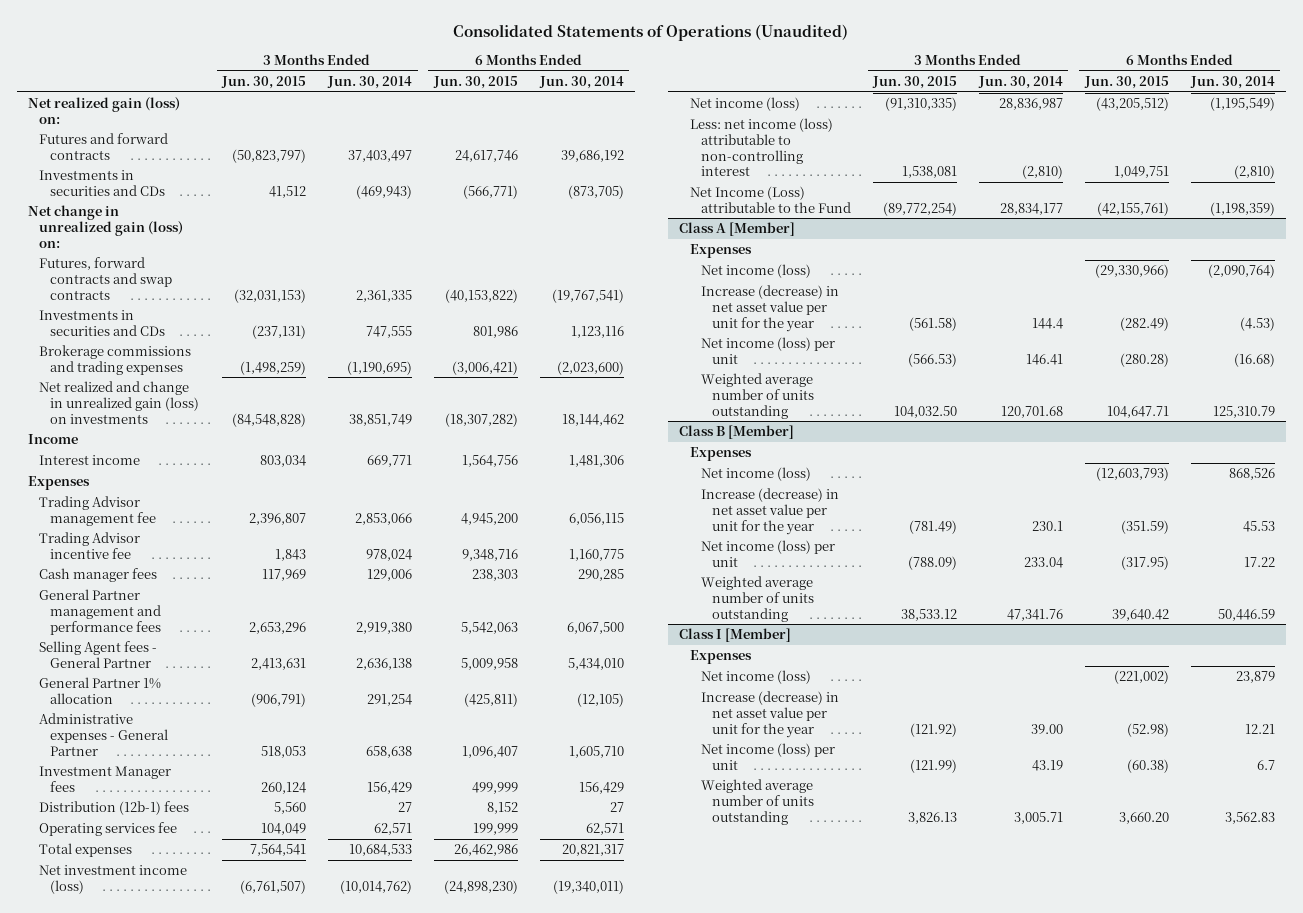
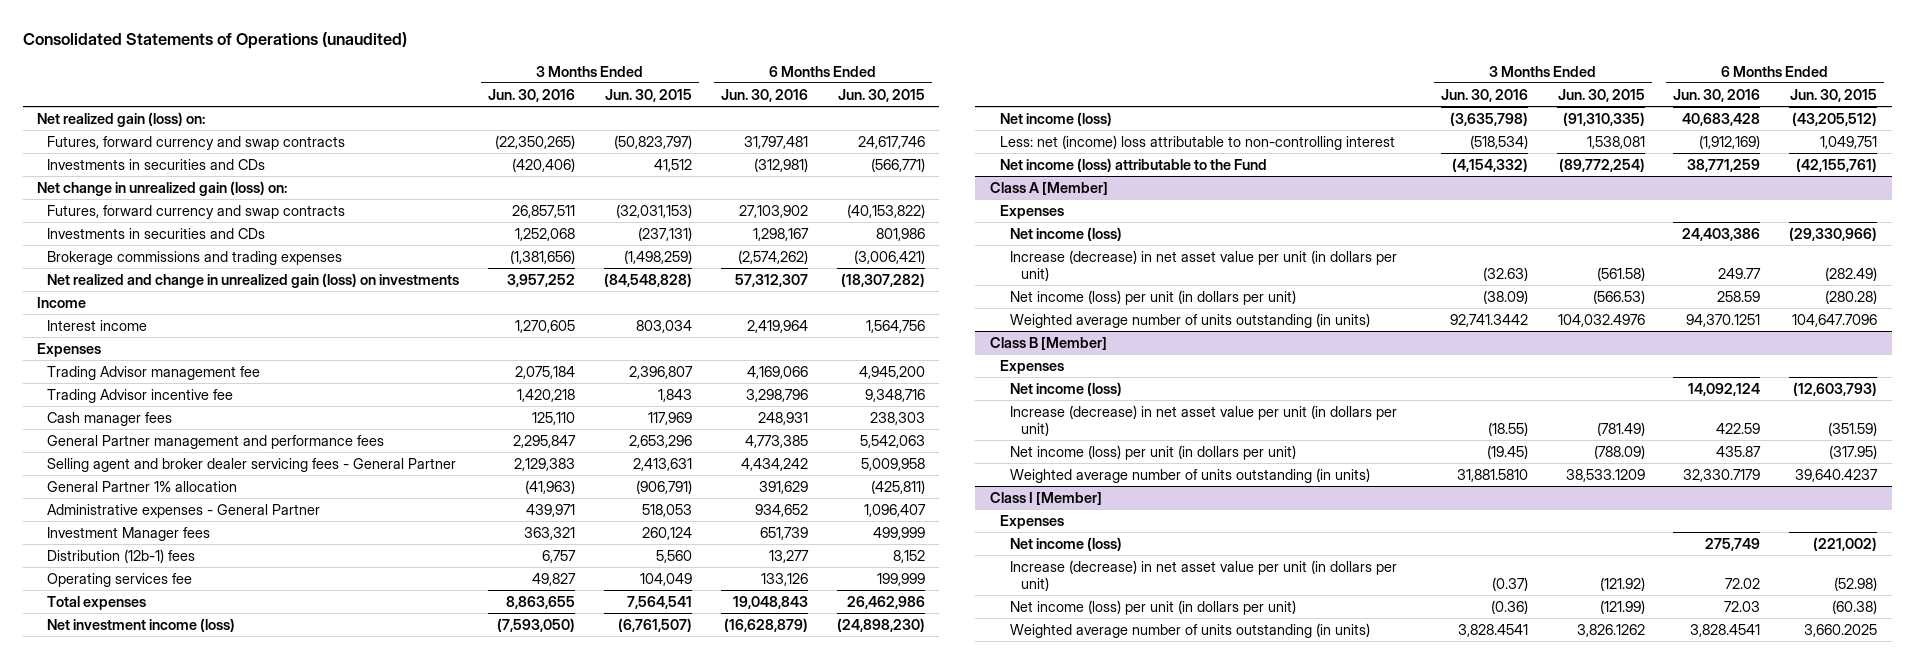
- Consolidated Statements of Operations (Unaudited)
+ Consolidated Statements of Operations (unaudited)
- | 3 Months Ended Jun. 30, 2015 | 3 Months Ended Jun. 30, 2014 | 6 Months Ended Jun. 30, 2015 | 6 Months Ended Jun. 30, 2014
+ | 3 Months Ended Jun. 30, 2016 | 3 Months Ended Jun. 30, 2015 | 6 Months Ended Jun. 30, 2016 | 6 Months Ended Jun. 30, 2015
- Futures and forward contracts | (50,823,797) | 37,403,497 | 24,617,746 | 39,686,192
+ Futures, forward currency and swap contracts | (22,350,265) | (50,823,797) | 31,797,481 | 24,617,746
- Futures, forward contracts and swap contracts | (32,031,153) | 2,361,335 | (40,153,822) | (19,767,541)
+ Futures, forward currency and swap contracts | 26,857,511 | (32,031,153) | 27,103,902 | (40,153,822)
- Selling Agent fees - General Partner | 2,413,631 | 2,636,138 | 5,009,958 | 5,434,010
+ Selling agent and broker dealer servicing fees - General Partner | 2,129,383 | 2,413,631 | 4,434,242 | 5,009,958
- Less: net income (loss) attributable to non-controlling interest | 1,538,081 | (2,810) | 1,049,751 | (2,810)
- Net Income (Loss) attributable to the Fund | (89,772,254) | 28,834,177 | (42,155,761) | (1,198,359)
+ Less: net (income) loss attributable to non-controlling interest | (518,534) | 1,538,081 | (1,912,169) | 1,049,751
+ Net income (loss) attributable to the Fund | (4,154,332) | (89,772,254) | 38,771,259 | (42,155,761)
@ Class A [Member]
- Increase (decrease) in net asset value per unit for the year | (561.58) | 144.4 | (282.49) | (4.53)
- Net income (loss) per unit | (566.53) | 146.41 | (280.28) | (16.68)
- Weighted average number of units outstanding | 104,032.50 | 120,701.68 | 104,647.71 | 125,310.79
+ Increase (decrease) in net asset value per unit (in dollars per unit) | (32.63) | (561.58) | 249.77 | (282.49)
+ Net income (loss) per unit (in dollars per unit) | (38.09) | (566.53) | 258.59 | (280.28)
+ Weighted average number of units outstanding (in units) | 92,741.3442 | 104,032.4976 | 94,370.1251 | 104,647.7096
@ Class B [Member]
- Increase (decrease) in net asset value per unit for the year | (781.49) | 230.1 | (351.59) | 45.53
- Net income (loss) per unit | (788.09) | 233.04 | (317.95) | 17.22
- Weighted average number of units outstanding | 38,533.12 | 47,341.76 | 39,640.42 | 50,446.59
+ Increase (decrease) in net asset value per unit (in dollars per unit) | (18.55) | (781.49) | 422.59 | (351.59)
+ Net income (loss) per unit (in dollars per unit) | (19.45) | (788.09) | 435.87 | (317.95)
+ Weighted average number of units outstanding (in units) | 31,881.5810 | 38,533.1209 | 32,330.7179 | 39,640.4237
@ Class I [Member]
- Increase (decrease) in net asset value per unit for the year | (121.92) | 39.00 | (52.98) | 12.21
- Net income (loss) per unit | (121.99) | 43.19 | (60.38) | 6.7
- Weighted average number of units outstanding | 3,826.13 | 3,005.71 | 3,660.20 | 3,562.83
+ Increase (decrease) in net asset value per unit (in dollars per unit) | (0.37) | (121.92) | 72.02 | (52.98)
+ Net income (loss) per unit (in dollars per unit) | (0.36) | (121.99) | 72.03 | (60.38)
+ Weighted average number of units outstanding (in units) | 3,828.4541 | 3,826.1262 | 3,828.4541 | 3,660.2025

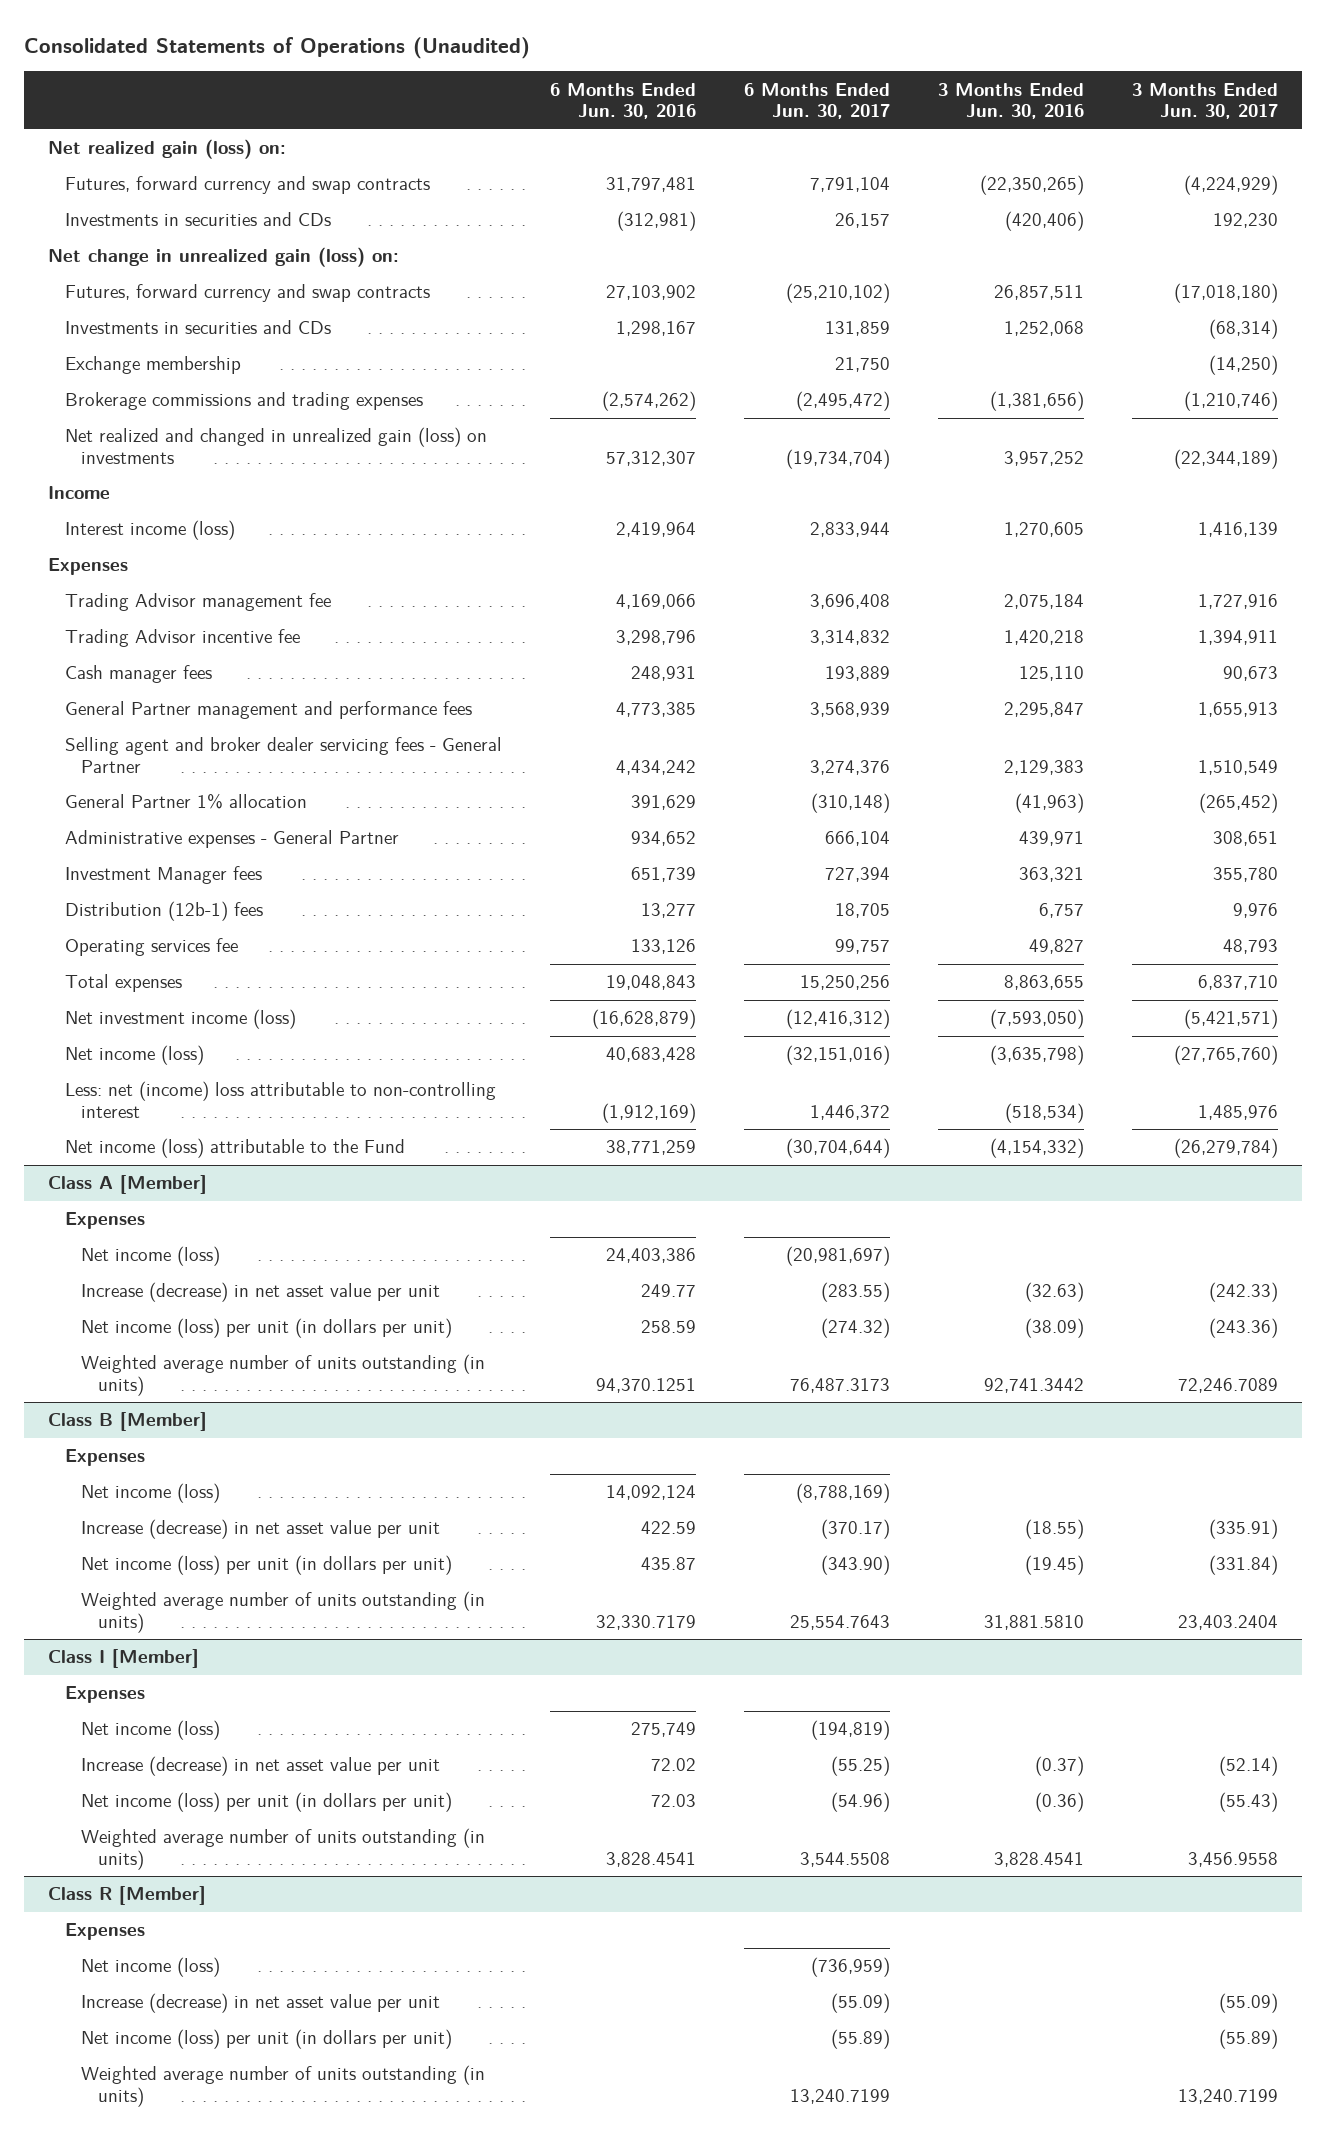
- Consolidated Statements of Operations (unaudited)
+ Consolidated Statements of Operations (Unaudited)
- | 3 Months Ended Jun. 30, 2016 | 3 Months Ended Jun. 30, 2015 | 6 Months Ended Jun. 30, 2016 | 6 Months Ended Jun. 30, 2015
+ | 6 Months Ended Jun. 30, 2016 | 6 Months Ended Jun. 30, 2017 | 3 Months Ended Jun. 30, 2016 | 3 Months Ended Jun. 30, 2017
+ Exchange membership | | 21,750 | | (14,250)
- Net realized and change in unrealized gain (loss) on investments | 3,957,252 | (84,548,828) | 57,312,307 | (18,307,282)
+ Net realized and changed in unrealized gain (loss) on investments | 57,312,307 | (19,734,704) | 3,957,252 | (22,344,189)
- Interest income | 1,270,605 | 803,034 | 2,419,964 | 1,564,756
+ Interest income (loss) | 2,419,964 | 2,833,944 | 1,270,605 | 1,416,139
@ Class A [Member]
- Increase (decrease) in net asset value per unit (in dollars per unit) | (32.63) | (561.58) | 249.77 | (282.49)
+ Increase (decrease) in net asset value per unit | 249.77 | (283.55) | (32.63) | (242.33)
@ Class B [Member]
- Increase (decrease) in net asset value per unit (in dollars per unit) | (18.55) | (781.49) | 422.59 | (351.59)
+ Increase (decrease) in net asset value per unit | 422.59 | (370.17) | (18.55) | (335.91)
@ Class I [Member]
- Increase (decrease) in net asset value per unit (in dollars per unit) | (0.37) | (121.92) | 72.02 | (52.98)
+ Increase (decrease) in net asset value per unit | 72.02 | (55.25) | (0.37) | (52.14)
+ Class R [Member]
+ Expenses
+ Net income (loss) | | (736,959) | |
+ Increase (decrease) in net asset value per unit | | (55.09) | | (55.09)
+ Net income (loss) per unit (in dollars per unit) | | (55.89) | | (55.89)
+ Weighted average number of units outstanding (in units) | | 13,240.7199 | | 13,240.7199

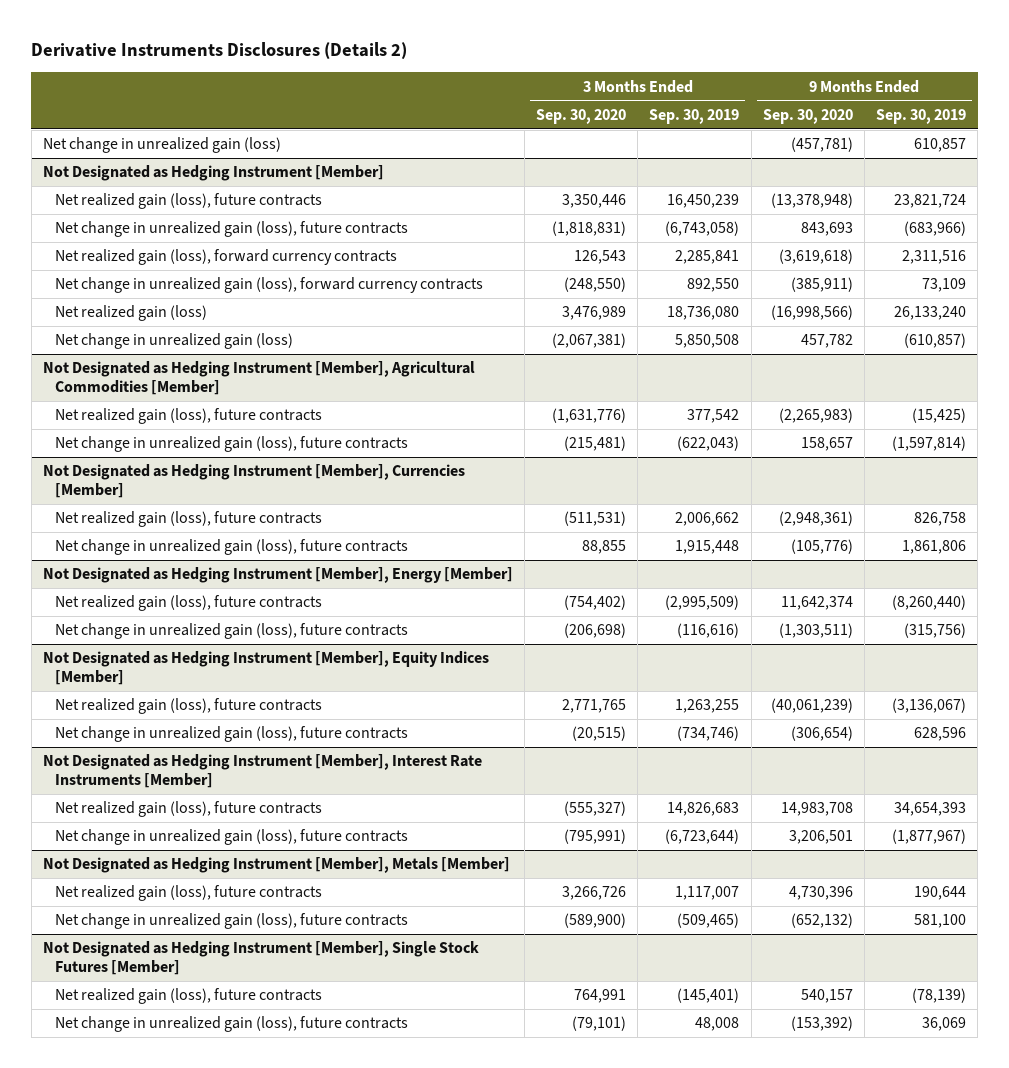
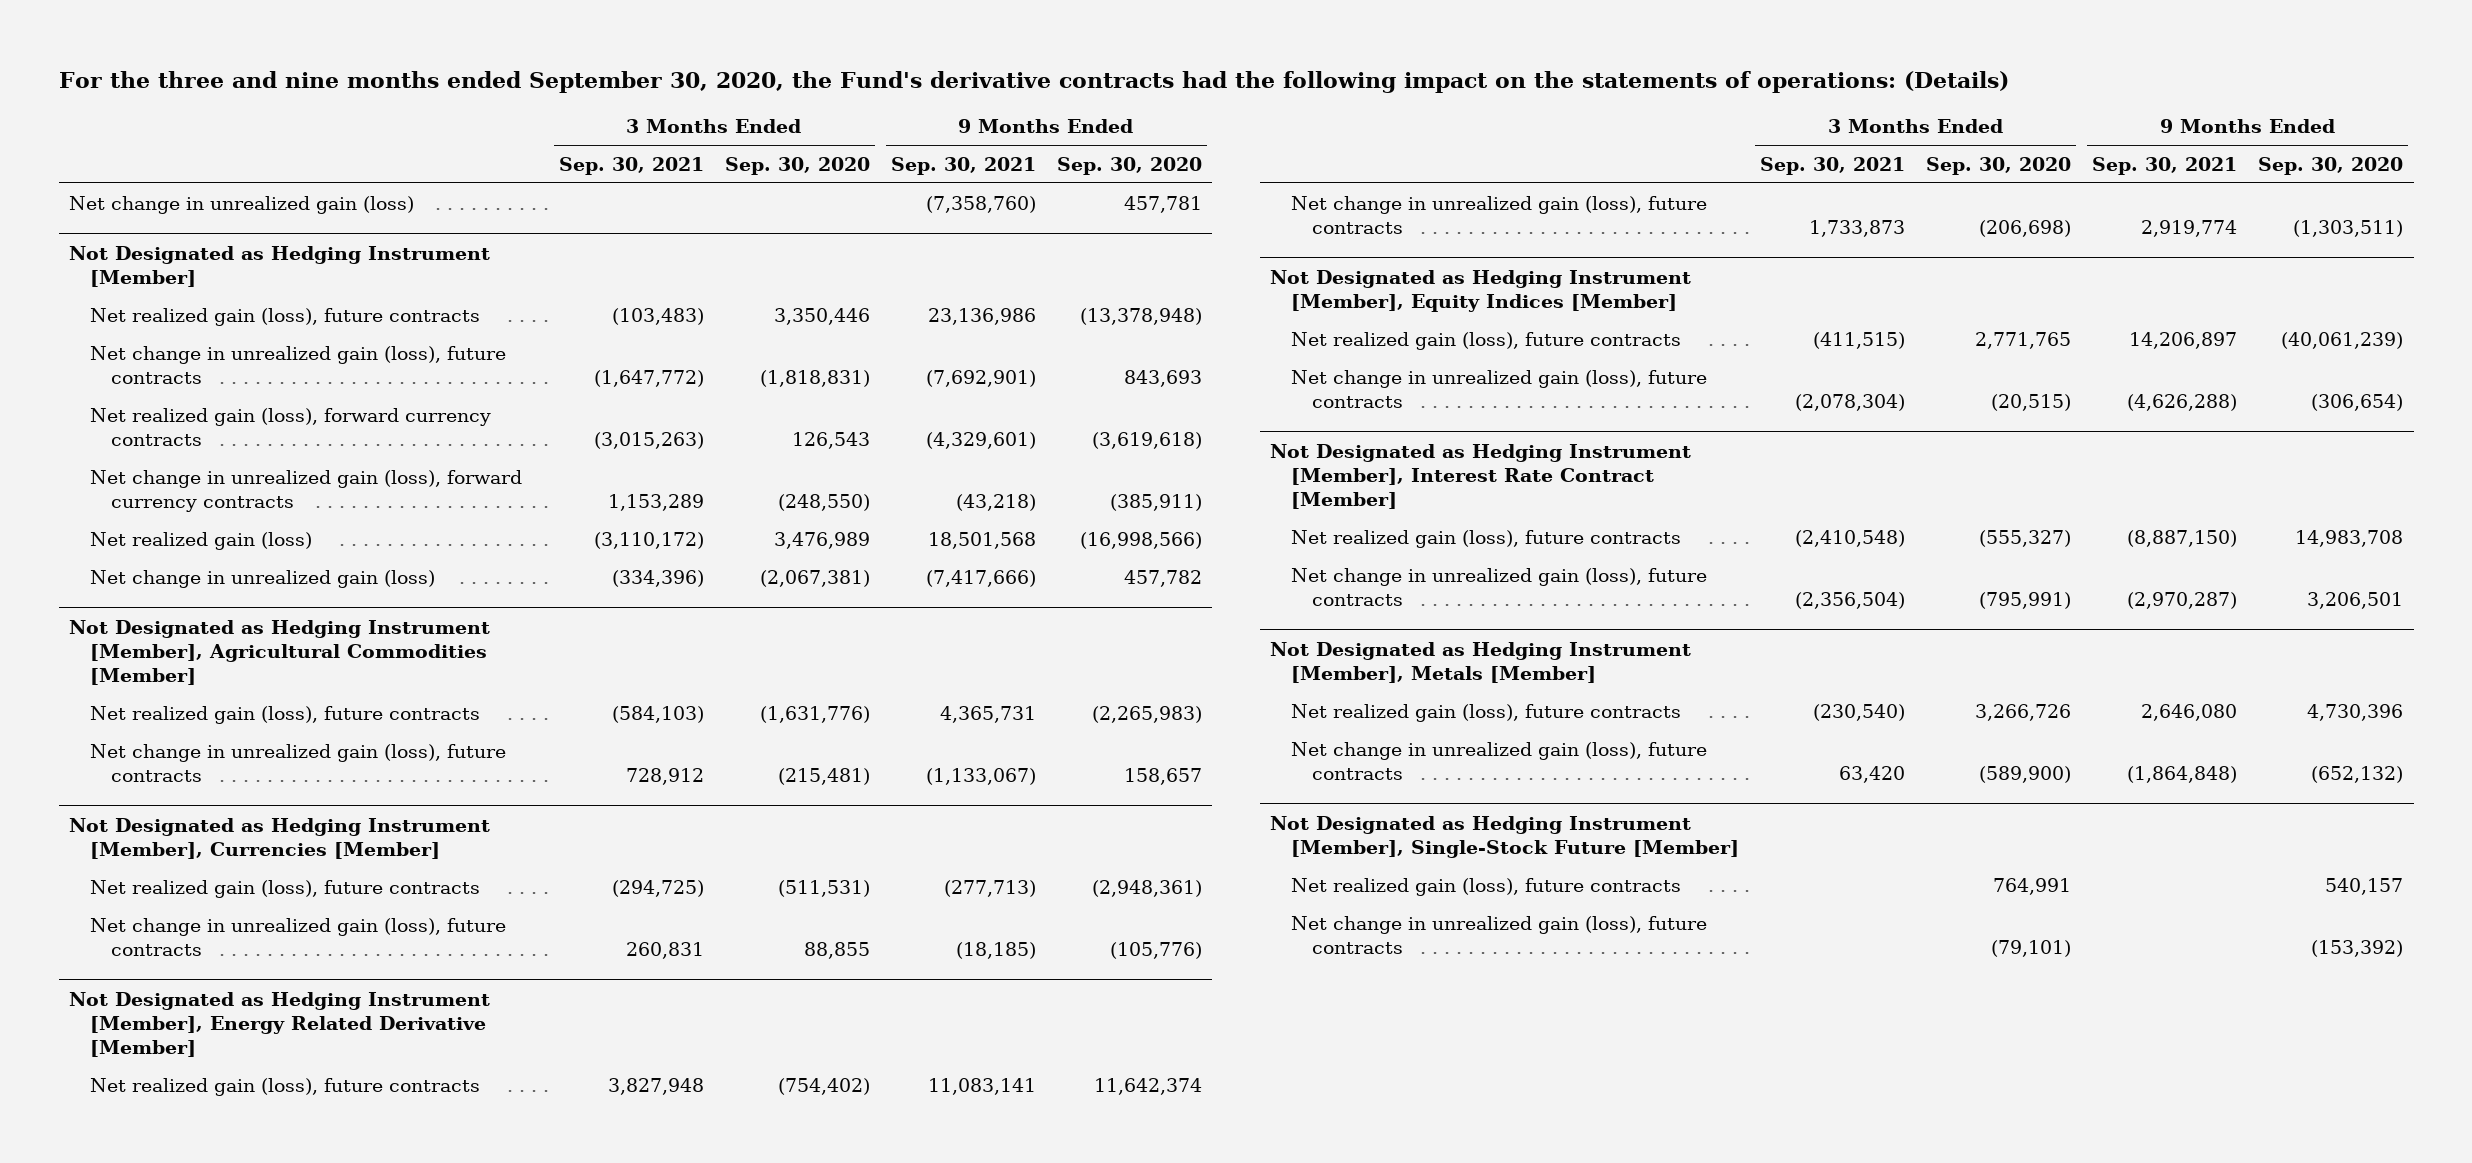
- Derivative Instruments Disclosures (Details 2)
+ For the three and nine months ended September 30, 2020, the Fund's derivative contracts had the following impact on the statements of operations: (Details)
- | 3 Months Ended Sep. 30, 2020 | 3 Months Ended Sep. 30, 2019 | 9 Months Ended Sep. 30, 2020 | 9 Months Ended Sep. 30, 2019
+ | 3 Months Ended Sep. 30, 2021 | 3 Months Ended Sep. 30, 2020 | 9 Months Ended Sep. 30, 2021 | 9 Months Ended Sep. 30, 2020
- Net change in unrealized gain (loss) | | | (457,781) | 610,857
+ Net change in unrealized gain (loss) | | | (7,358,760) | 457,781
- Not Designated as Hedging Instrument [Member], Energy [Member]
+ Not Designated as Hedging Instrument [Member], Energy Related Derivative [Member]
- Not Designated as Hedging Instrument [Member], Interest Rate Instruments [Member]
+ Not Designated as Hedging Instrument [Member], Interest Rate Contract [Member]
- Not Designated as Hedging Instrument [Member], Single Stock Futures [Member]
+ Not Designated as Hedging Instrument [Member], Single-Stock Future [Member]

